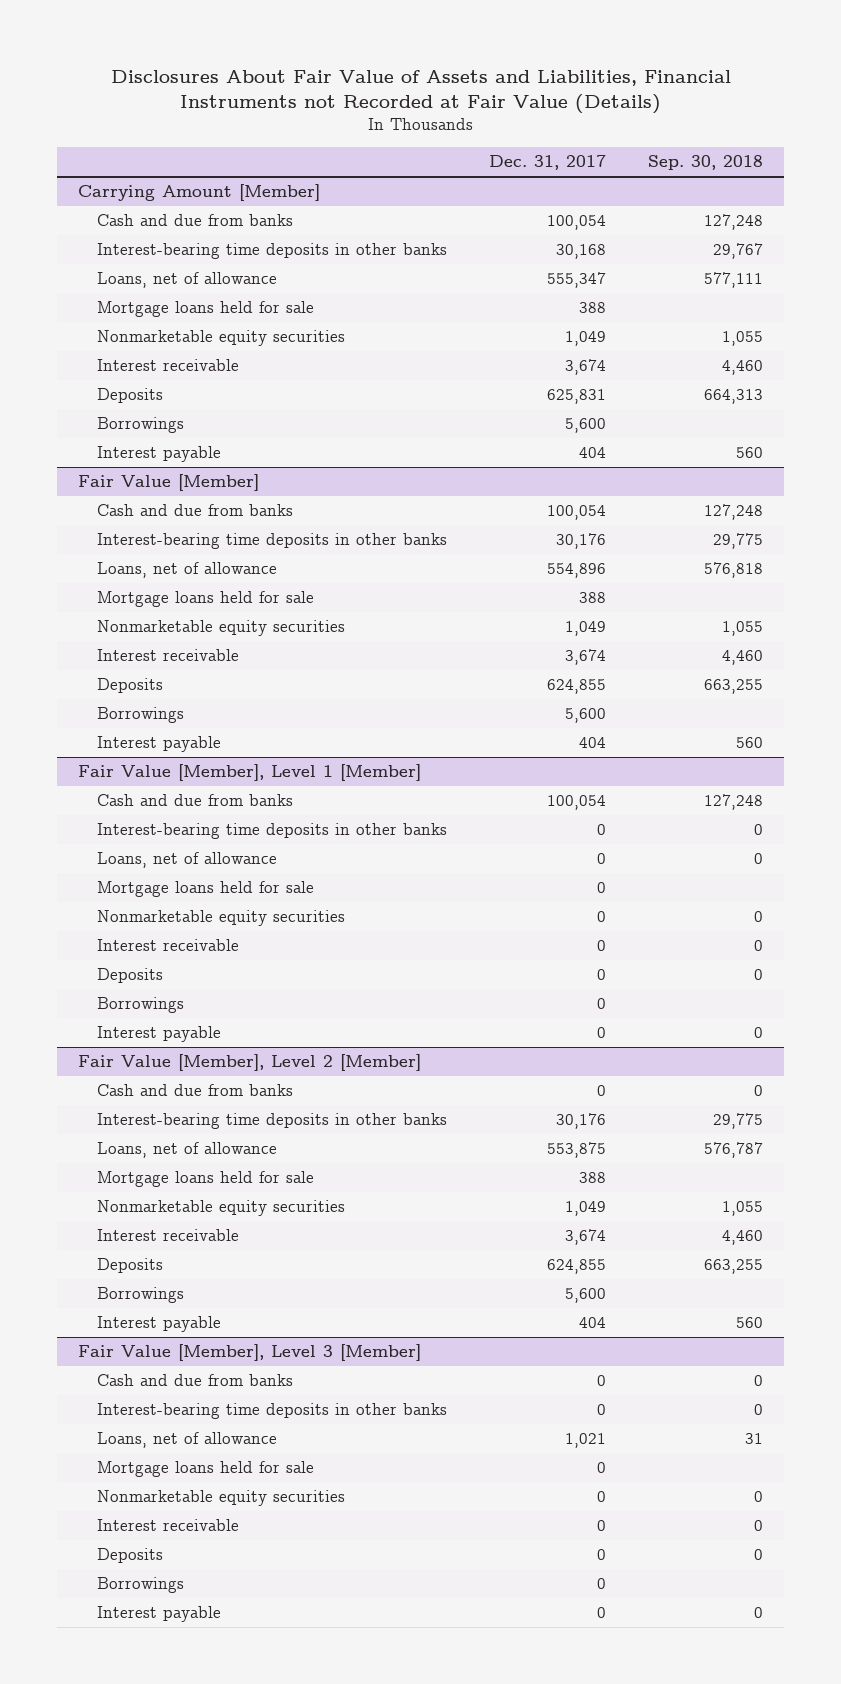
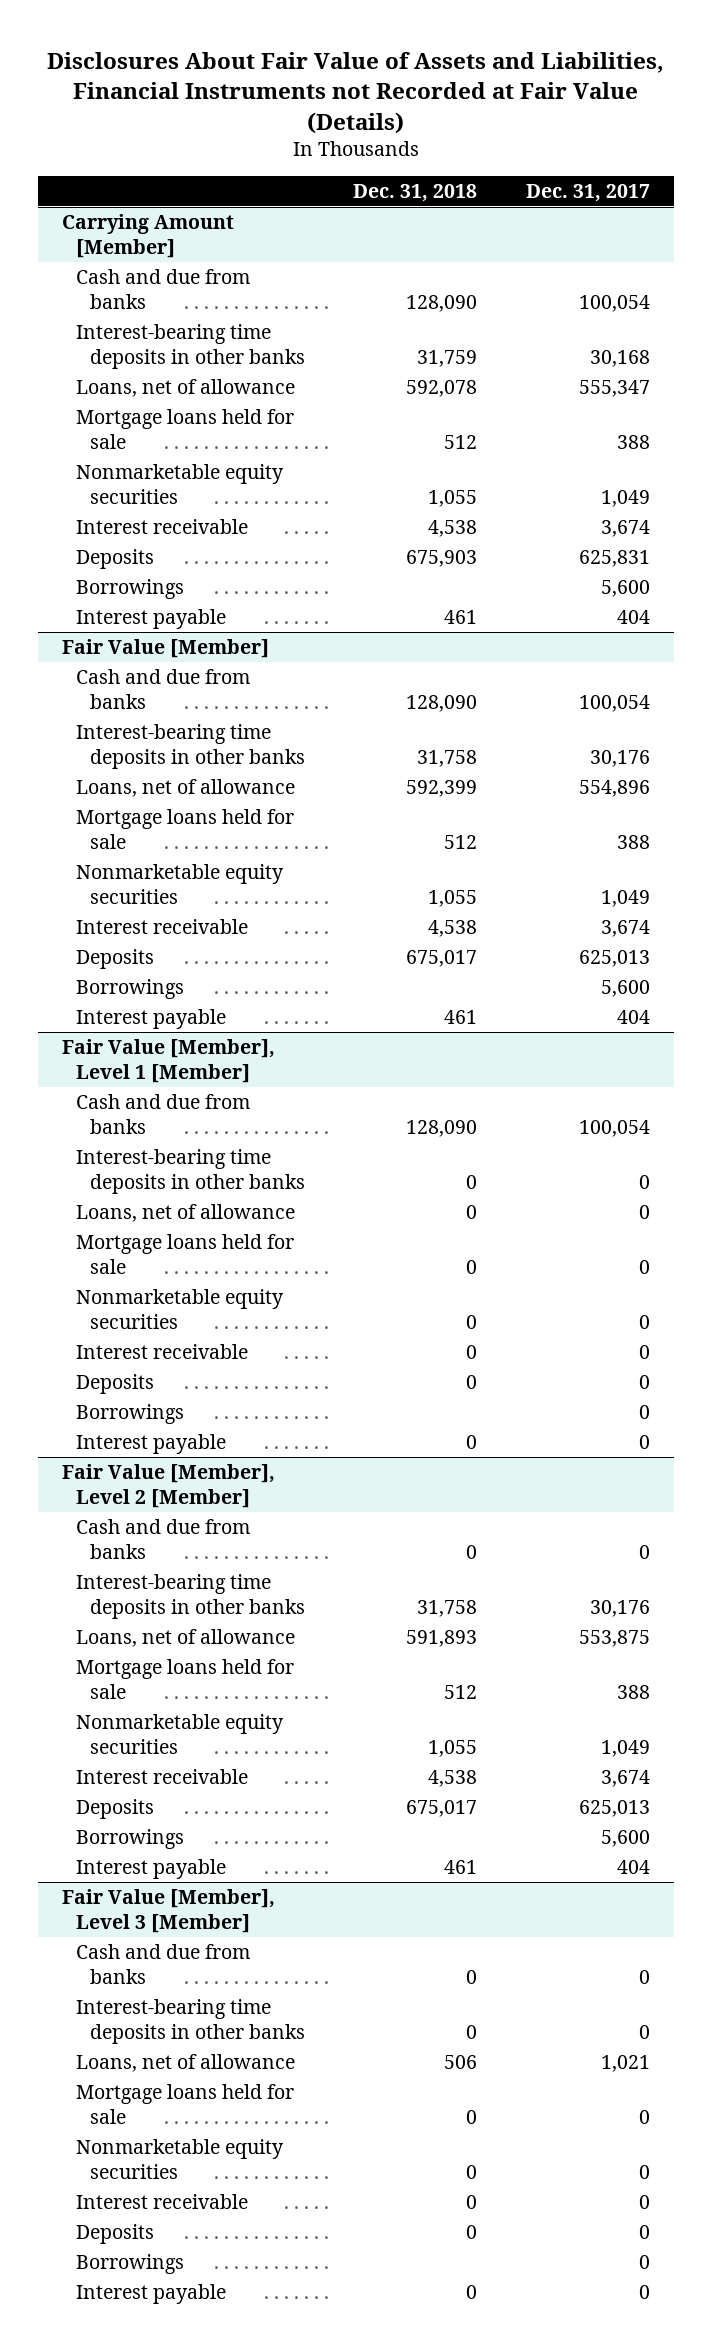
- | Dec. 31, 2017 | Sep. 30, 2018
+ | Dec. 31, 2018 | Dec. 31, 2017
@ Fair Value [Member]
- Deposits | 624,855 | 663,255
+ Deposits | 675,017 | 625,013
@ Fair Value [Member], Level 2 [Member]
- Deposits | 624,855 | 663,255
+ Deposits | 675,017 | 625,013

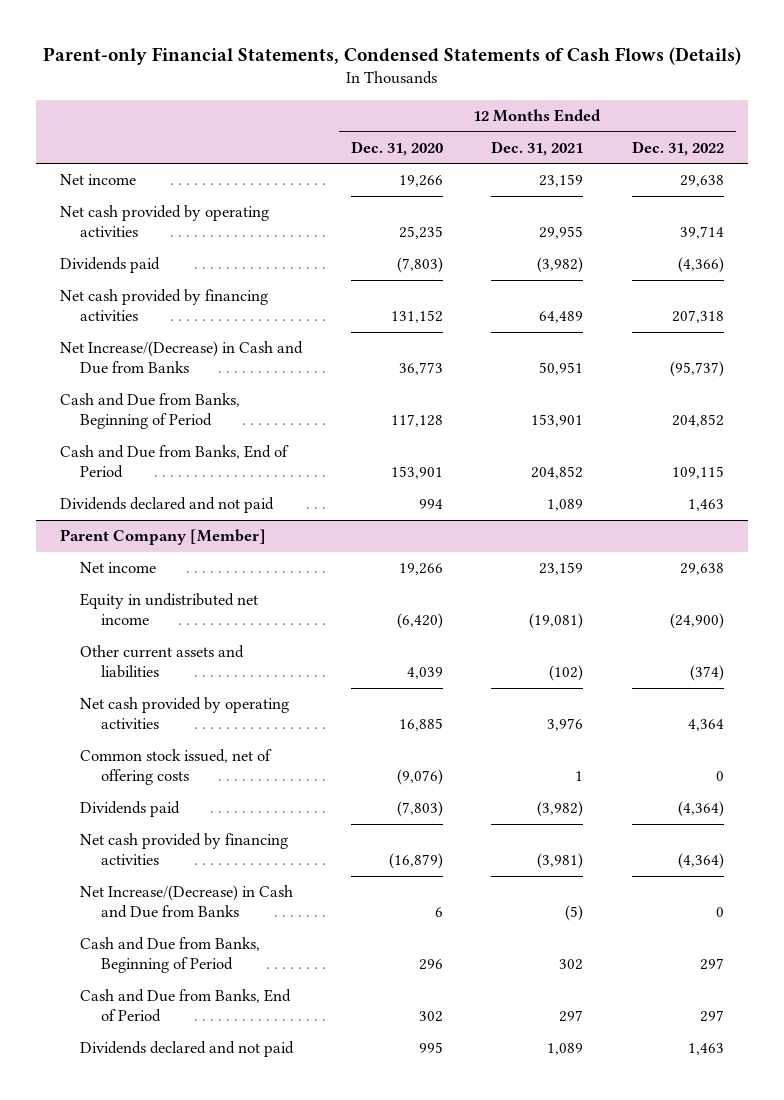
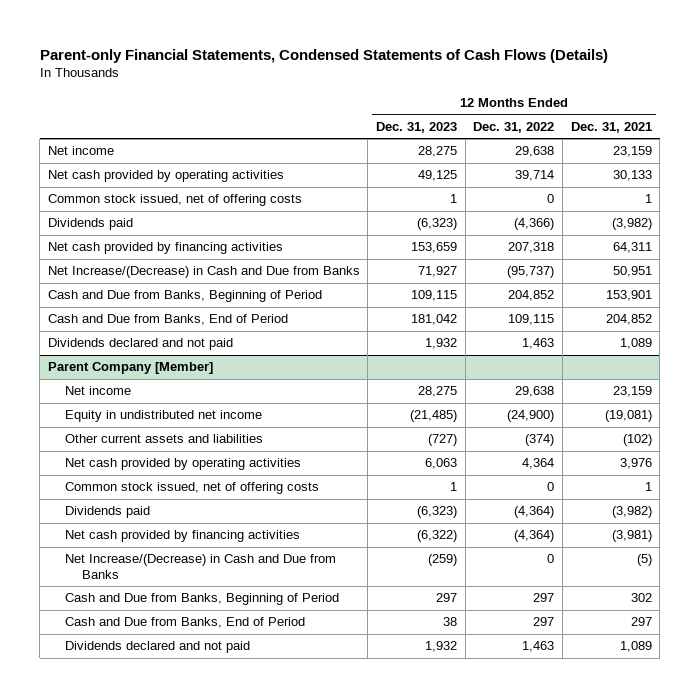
- | 12 Months Ended Dec. 31, 2020 | 12 Months Ended Dec. 31, 2021 | 12 Months Ended Dec. 31, 2022
+ | 12 Months Ended Dec. 31, 2023 | 12 Months Ended Dec. 31, 2022 | 12 Months Ended Dec. 31, 2021
- Net cash provided by operating activities | 25,235 | 29,955 | 39,714
+ Net cash provided by operating activities | 49,125 | 39,714 | 30,133
+ Common stock issued, net of offering costs | 1 | 0 | 1
- Net cash provided by financing activities | 131,152 | 64,489 | 207,318
+ Net cash provided by financing activities | 153,659 | 207,318 | 64,311

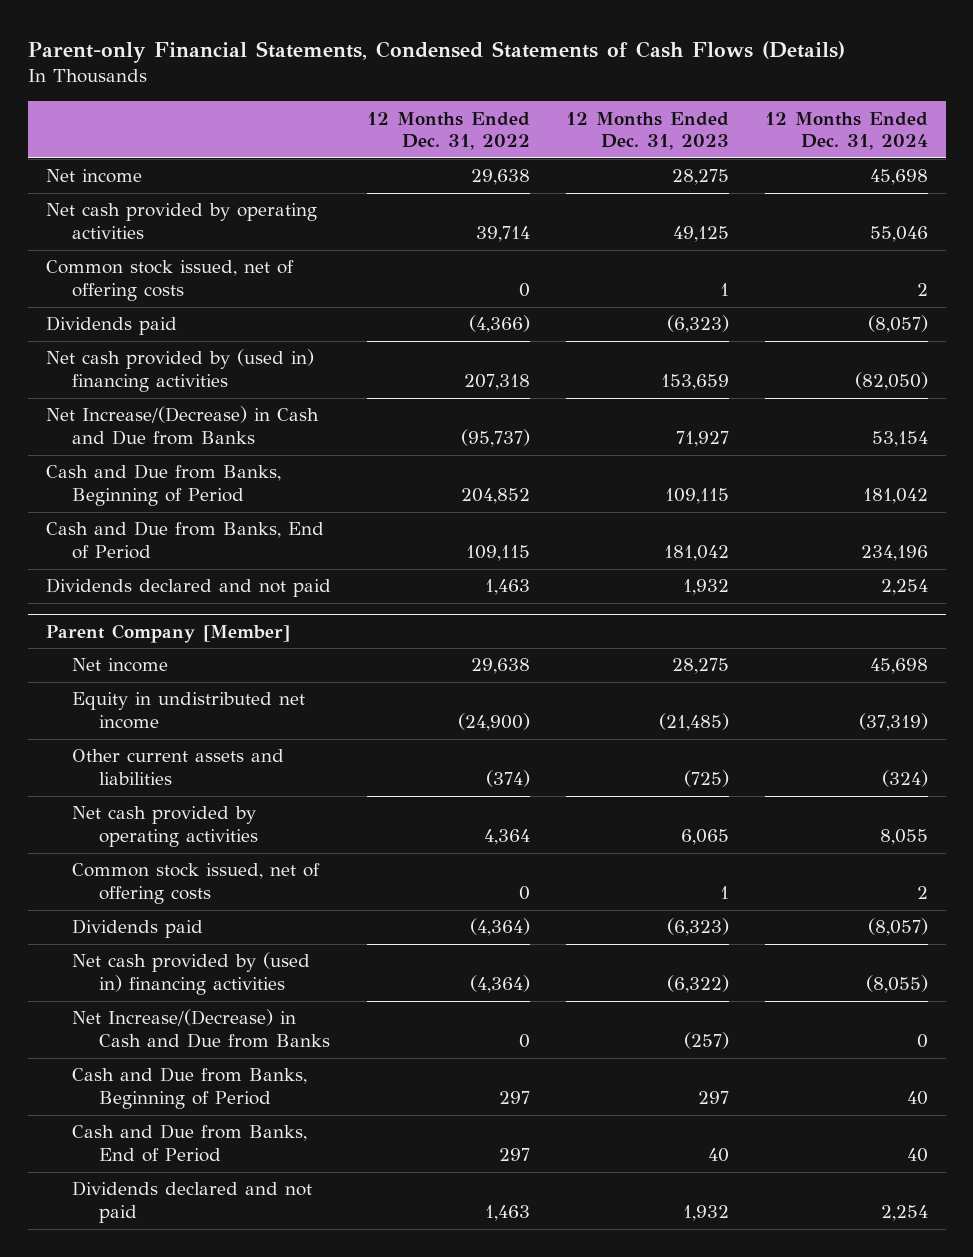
- | 12 Months Ended Dec. 31, 2023 | 12 Months Ended Dec. 31, 2022 | 12 Months Ended Dec. 31, 2021
+ | 12 Months Ended Dec. 31, 2022 | 12 Months Ended Dec. 31, 2023 | 12 Months Ended Dec. 31, 2024
- Net cash provided by financing activities | 153,659 | 207,318 | 64,311
+ Net cash provided by (used in) financing activities | 207,318 | 153,659 | (82,050)
@ Parent Company [Member]
- Other current assets and liabilities | (727) | (374) | (102)
- Net cash provided by operating activities | 6,063 | 4,364 | 3,976
+ Other current assets and liabilities | (374) | (725) | (324)
+ Net cash provided by operating activities | 4,364 | 6,065 | 8,055
- Net cash provided by financing activities | (6,322) | (4,364) | (3,981)
- Net Increase/(Decrease) in Cash and Due from Banks | (259) | 0 | (5)
+ Net cash provided by (used in) financing activities | (4,364) | (6,322) | (8,055)
+ Net Increase/(Decrease) in Cash and Due from Banks | 0 | (257) | 0
- Cash and Due from Banks, End of Period | 38 | 297 | 297
+ Cash and Due from Banks, End of Period | 297 | 40 | 40

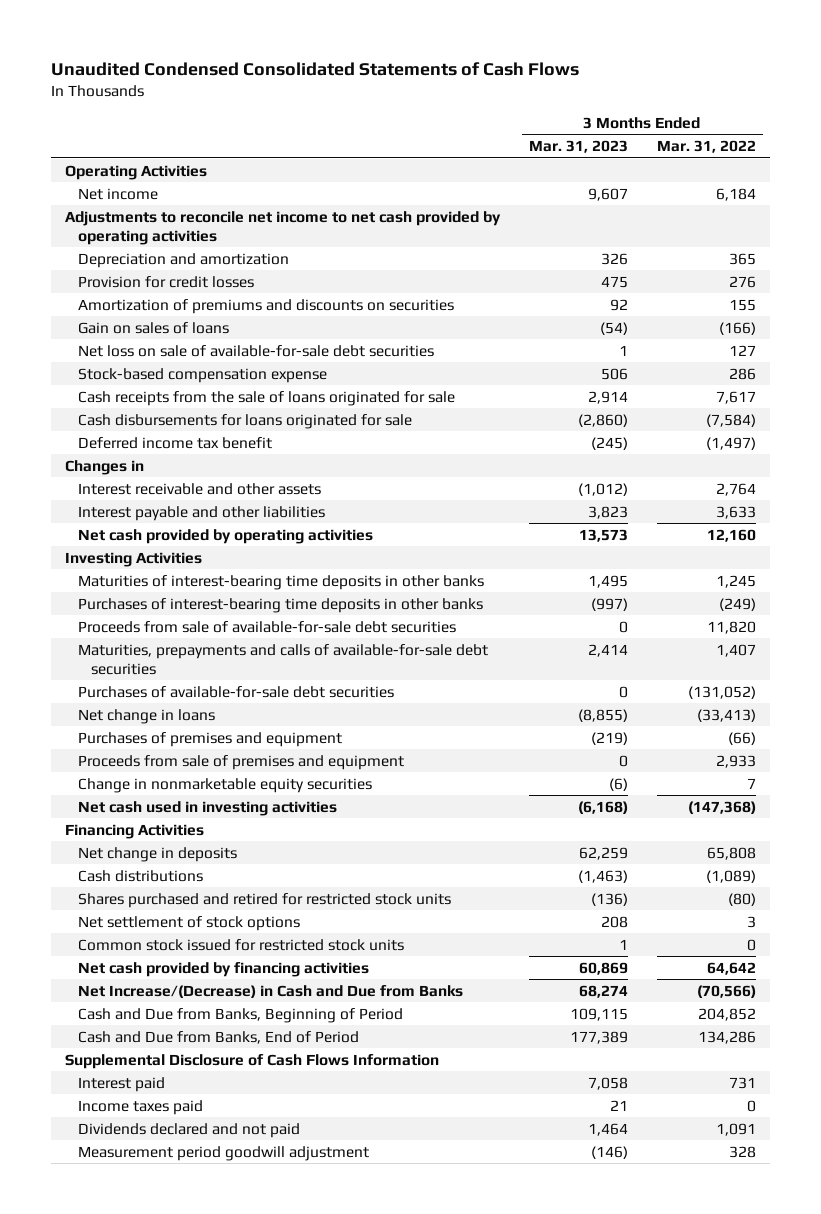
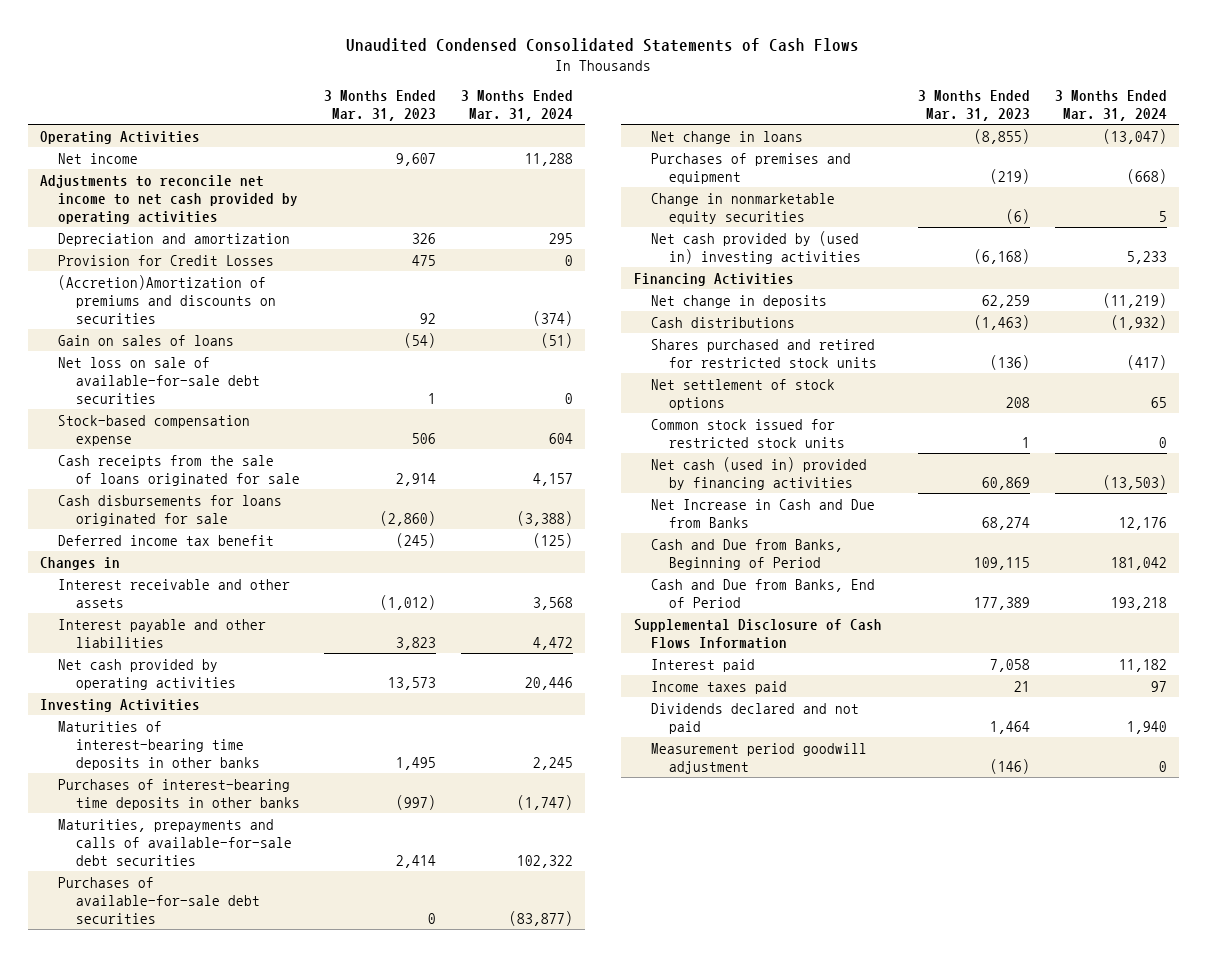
- | 3 Months Ended Mar. 31, 2023 | 3 Months Ended Mar. 31, 2022
+ | 3 Months Ended Mar. 31, 2023 | 3 Months Ended Mar. 31, 2024
- Provision for credit losses | 475 | 276
- Amortization of premiums and discounts on securities | 92 | 155
+ Provision for Credit Losses | 475 | 0
+ (Accretion)Amortization of premiums and discounts on securities | 92 | (374)
- Proceeds from sale of available-for-sale debt securities | 0 | 11,820
- Proceeds from sale of premises and equipment | 0 | 2,933
- Net cash used in investing activities | (6,168) | (147,368)
+ Net cash provided by (used in) investing activities | (6,168) | 5,233
- Net cash provided by financing activities | 60,869 | 64,642
- Net Increase/(Decrease) in Cash and Due from Banks | 68,274 | (70,566)
+ Net cash (used in) provided by financing activities | 60,869 | (13,503)
+ Net Increase in Cash and Due from Banks | 68,274 | 12,176

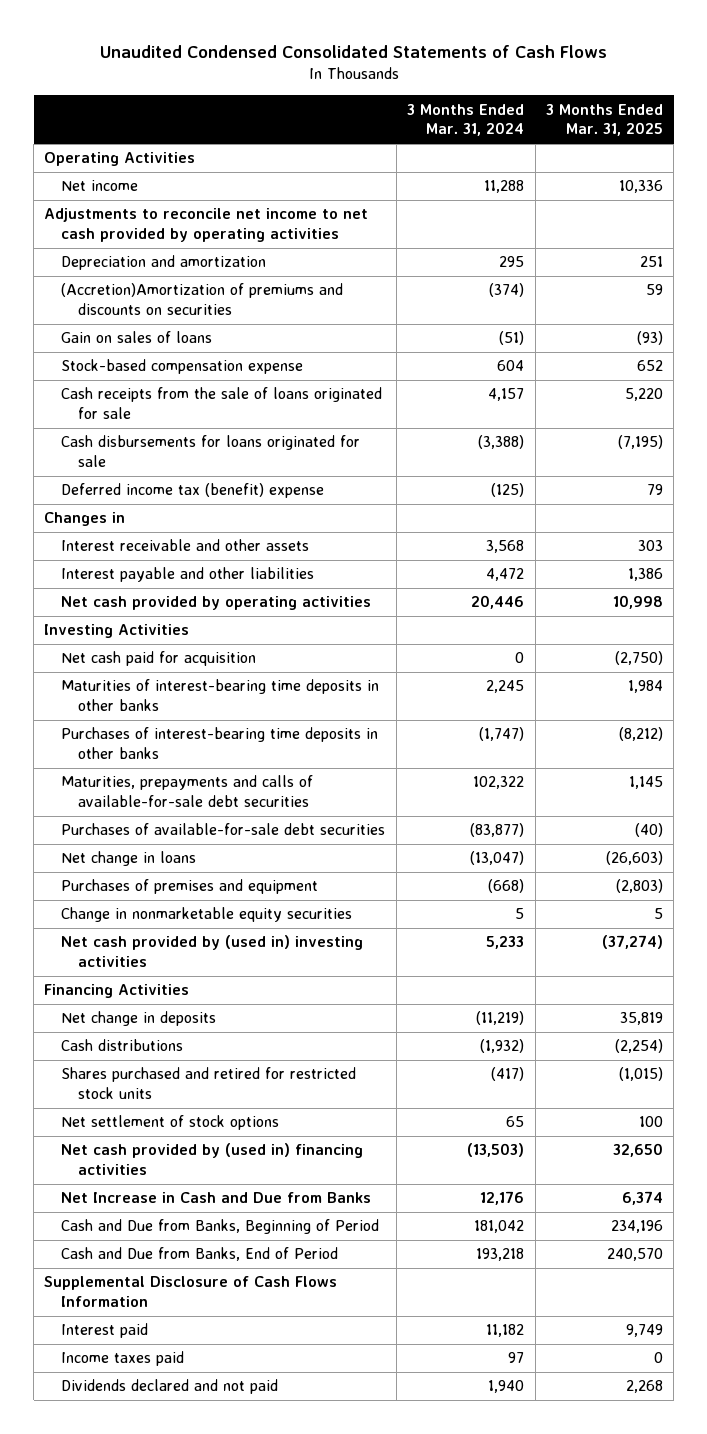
- | 3 Months Ended Mar. 31, 2023 | 3 Months Ended Mar. 31, 2024
+ | 3 Months Ended Mar. 31, 2024 | 3 Months Ended Mar. 31, 2025
- Provision for Credit Losses | 475 | 0
- Net loss on sale of available-for-sale debt securities | 1 | 0
- Deferred income tax benefit | (245) | (125)
+ Deferred income tax (benefit) expense | (125) | 79
+ Net cash paid for acquisition | 0 | (2,750)
- Common stock issued for restricted stock units | 1 | 0
- Net cash (used in) provided by financing activities | 60,869 | (13,503)
+ Net cash provided by (used in) financing activities | (13,503) | 32,650
- Measurement period goodwill adjustment | (146) | 0

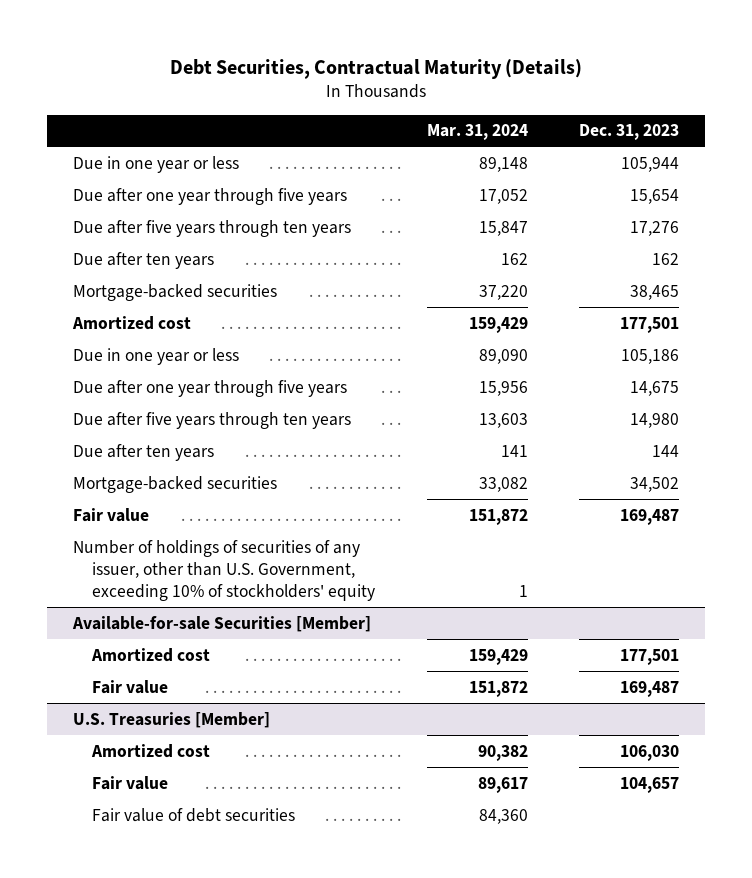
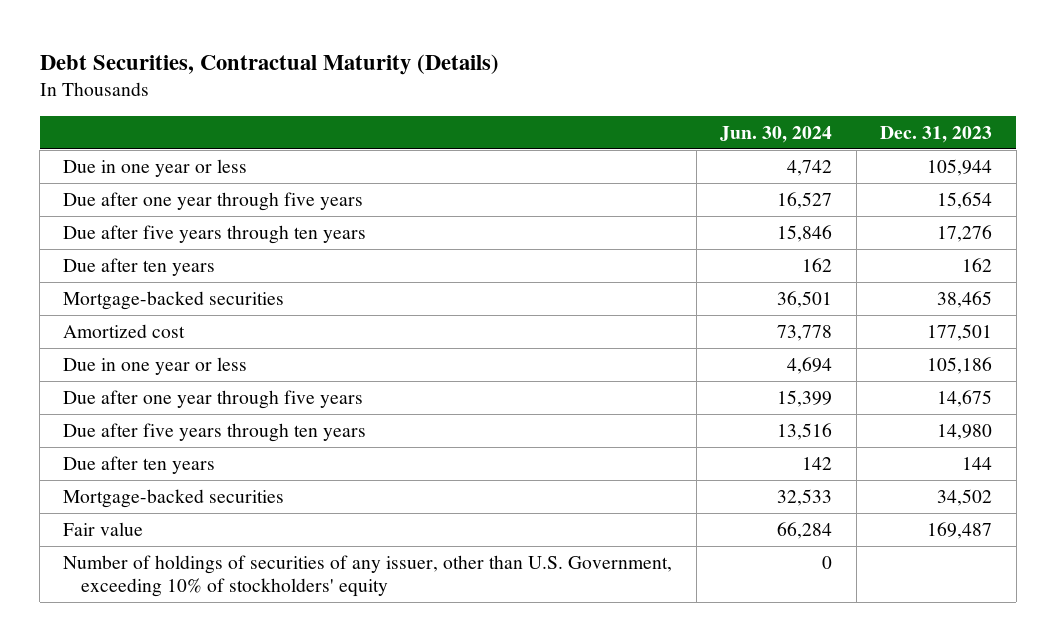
- | Mar. 31, 2024 | Dec. 31, 2023
+ | Jun. 30, 2024 | Dec. 31, 2023
- Available-for-sale Securities [Member]
- Amortized cost | 159,429 | 177,501
- Fair value | 151,872 | 169,487
- U.S. Treasuries [Member]
- Amortized cost | 90,382 | 106,030
- Fair value | 89,617 | 104,657
- Fair value of debt securities | 84,360 |

